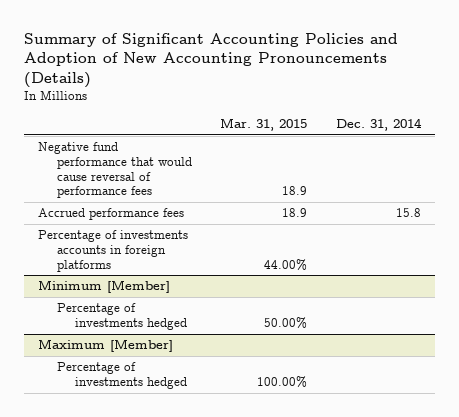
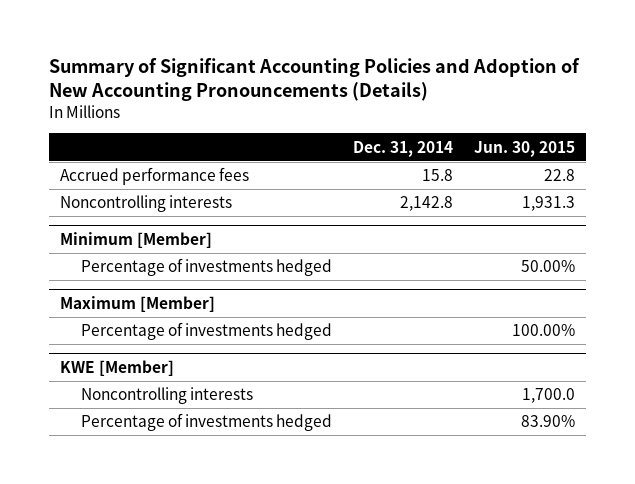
- | Mar. 31, 2015 | Dec. 31, 2014
+ | Dec. 31, 2014 | Jun. 30, 2015
- Negative fund performance that would cause reversal of performance fees | 18.9 |
- Percentage of investments accounts in foreign platforms | 44.00% |
+ Noncontrolling interests | 2,142.8 | 1,931.3
+ KWE [Member]
+ Noncontrolling interests | | 1,700.0
+ Percentage of investments hedged | | 83.90%

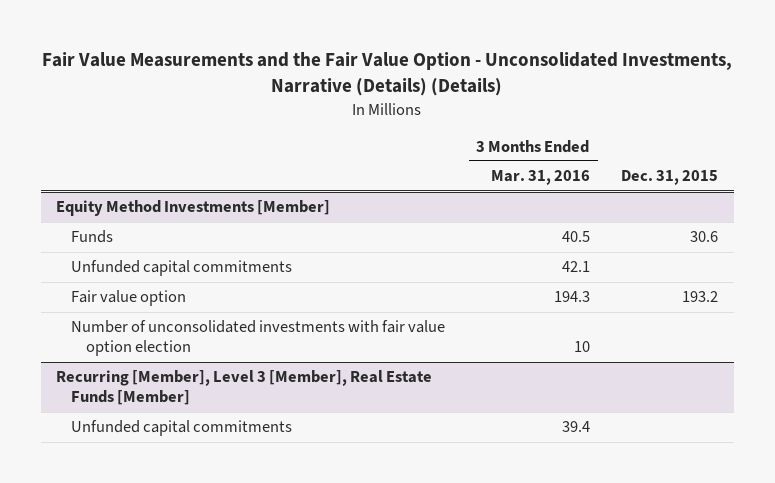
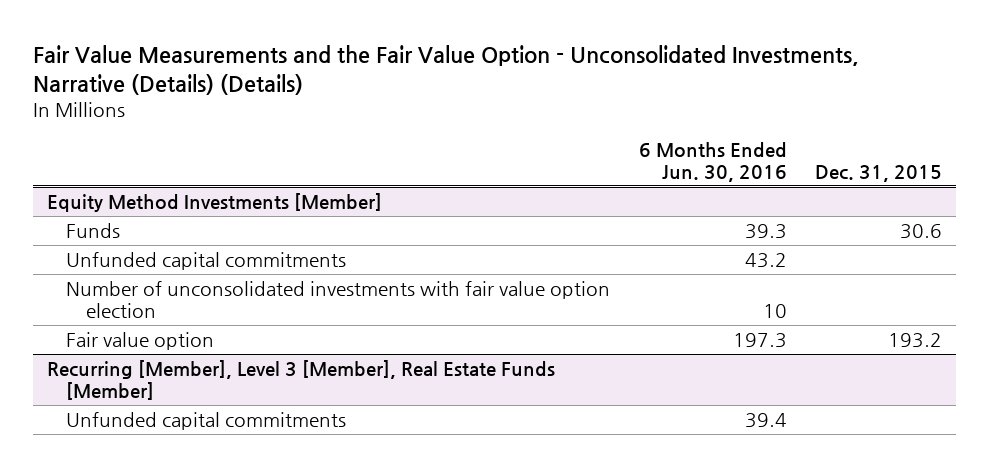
- | 3 Months Ended Mar. 31, 2016 | Dec. 31, 2015
+ | 6 Months Ended Jun. 30, 2016 | Dec. 31, 2015
@ Equity Method Investments [Member]
moved down: Fair value option | 197.3 | 193.2

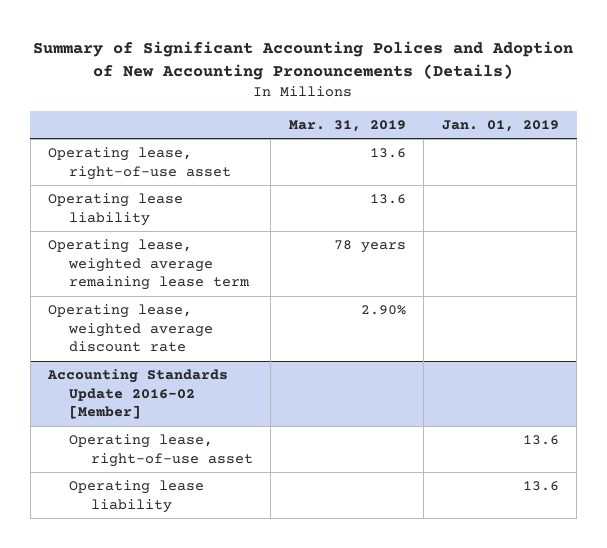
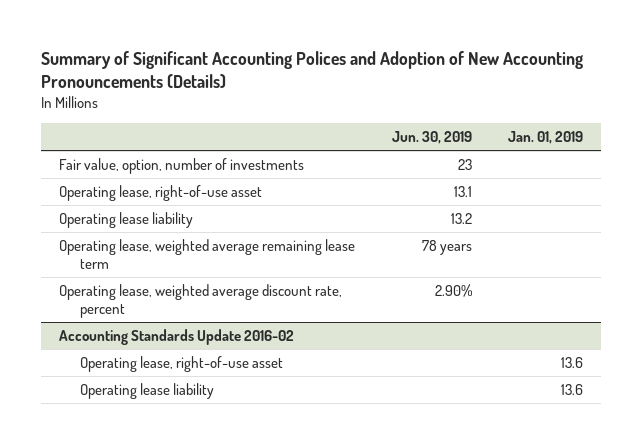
- | Mar. 31, 2019 | Jan. 01, 2019
+ | Jun. 30, 2019 | Jan. 01, 2019
+ Fair value, option, number of investments | 23 |
- Operating lease, weighted average discount rate | 2.90% |
- Accounting Standards Update 2016-02 [Member]
+ Operating lease, weighted average discount rate, percent | 2.90% |
+ Accounting Standards Update 2016-02

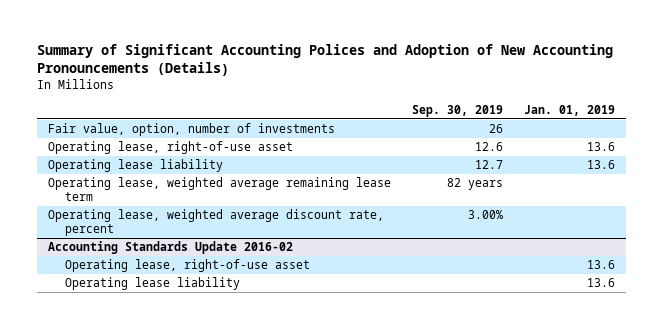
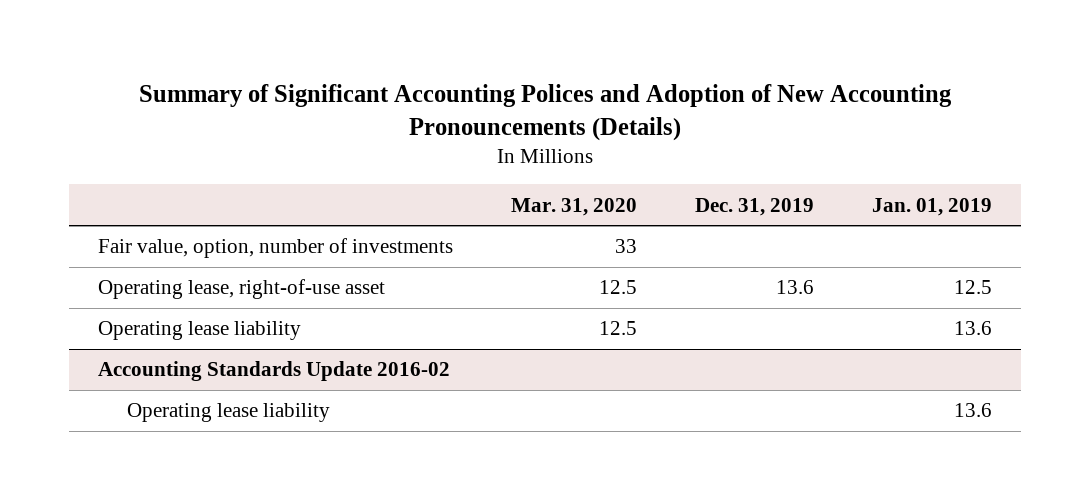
- | Sep. 30, 2019 | Jan. 01, 2019
+ | Mar. 31, 2020 | Dec. 31, 2019 | Jan. 01, 2019
- Operating lease, right-of-use asset | 12.6 | 13.6
+ Operating lease, right-of-use asset | 12.5 | 13.6 | 12.5
- Operating lease, weighted average remaining lease term | 82 years |
- Operating lease, weighted average discount rate, percent | 3.00% |
@ Accounting Standards Update 2016-02
- Operating lease, right-of-use asset | | 13.6

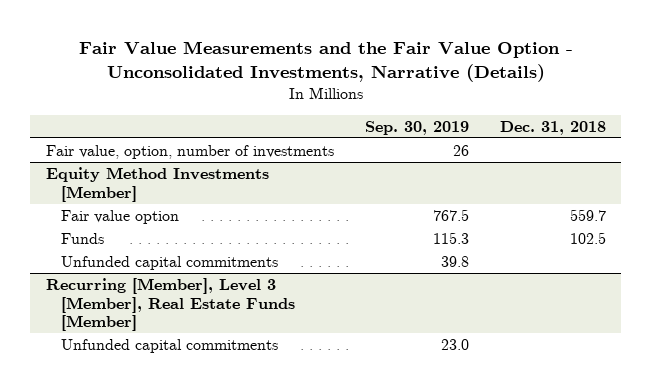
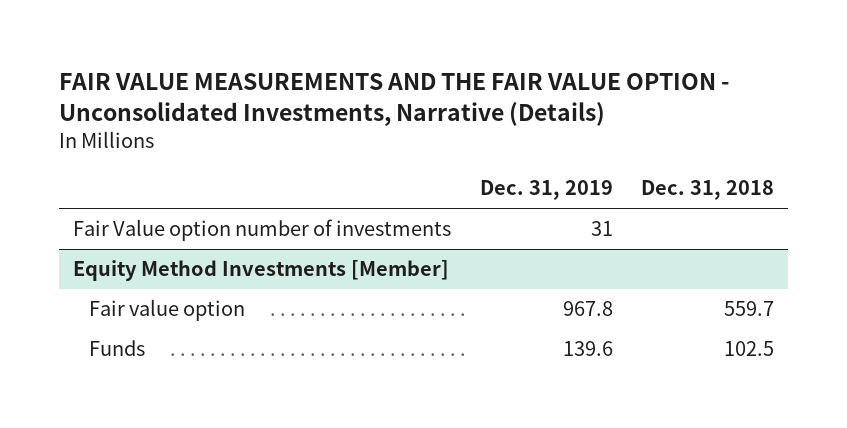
- Fair Value Measurements and the Fair Value Option - Unconsolidated Investments, Narrative (Details)
+ FAIR VALUE MEASUREMENTS AND THE FAIR VALUE OPTION - Unconsolidated Investments, Narrative (Details)
- | Sep. 30, 2019 | Dec. 31, 2018
+ | Dec. 31, 2019 | Dec. 31, 2018
- Fair value, option, number of investments | 26 |
+ Fair Value option number of investments | 31 |
@ Equity Method Investments [Member]
- Unfunded capital commitments | 39.8 |
- Recurring [Member], Level 3 [Member], Real Estate Funds [Member]
- Unfunded capital commitments | 23.0 |

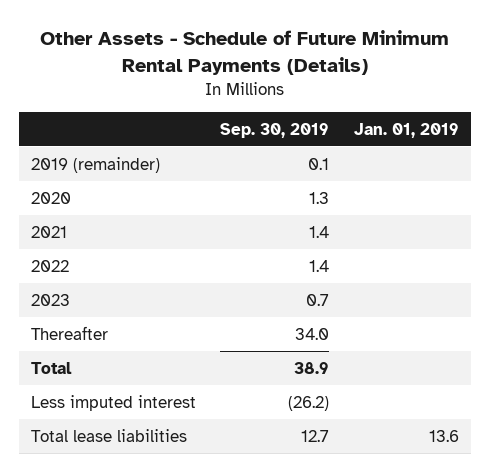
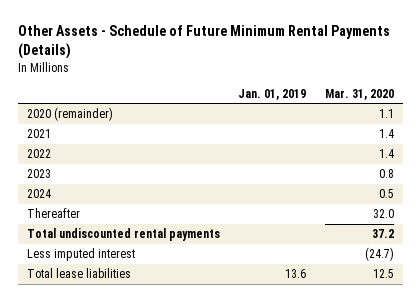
- | Sep. 30, 2019 | Jan. 01, 2019
+ | Jan. 01, 2019 | Mar. 31, 2020
- 2019 (remainder) | 0.1 |
- 2020 | 1.3 |
+ 2020 (remainder) | | 1.1
+ 2024 | | 0.5
- Total | 38.9 |
+ Total undiscounted rental payments | | 37.2

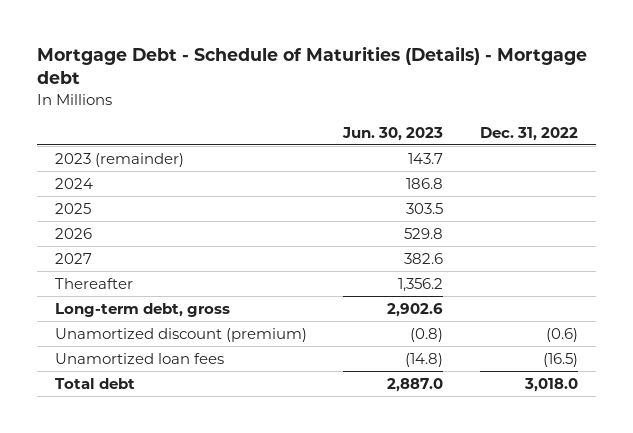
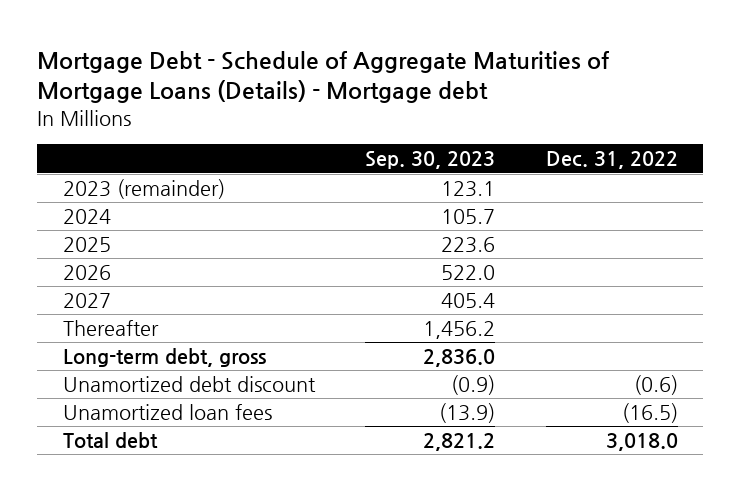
- Mortgage Debt - Schedule of Maturities (Details) - Mortgage debt
+ Mortgage Debt - Schedule of Aggregate Maturities of Mortgage Loans (Details) - Mortgage debt
- | Jun. 30, 2023 | Dec. 31, 2022
+ | Sep. 30, 2023 | Dec. 31, 2022
- Unamortized discount (premium) | (0.8) | (0.6)
+ Unamortized debt discount | (0.9) | (0.6)

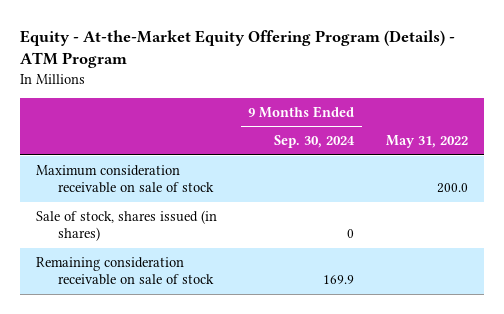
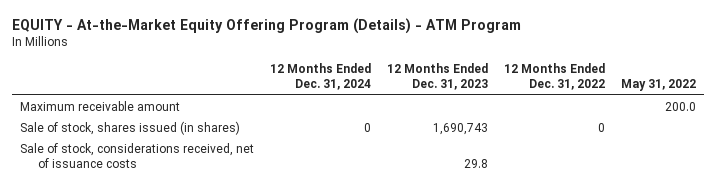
- Equity - At-the-Market Equity Offering Program (Details) - ATM Program
+ EQUITY - At-the-Market Equity Offering Program (Details) - ATM Program
- | 9 Months Ended Sep. 30, 2024 | May 31, 2022
+ | 12 Months Ended Dec. 31, 2024 | 12 Months Ended Dec. 31, 2023 | 12 Months Ended Dec. 31, 2022 | May 31, 2022
- Maximum consideration receivable on sale of stock | | 200.0
+ Maximum receivable amount | | | | 200.0
- Remaining consideration receivable on sale of stock | 169.9 |
+ Sale of stock, considerations received, net of issuance costs | | 29.8 | |

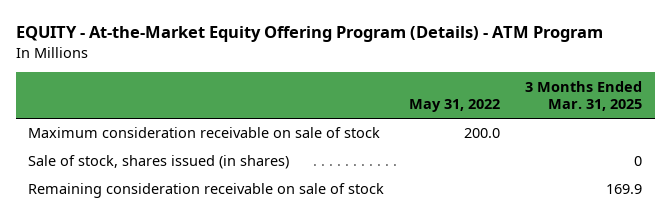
- | 12 Months Ended Dec. 31, 2024 | 12 Months Ended Dec. 31, 2023 | 12 Months Ended Dec. 31, 2022 | May 31, 2022
+ | May 31, 2022 | 3 Months Ended Mar. 31, 2025
- Maximum receivable amount | | | | 200.0
+ Maximum consideration receivable on sale of stock | 200.0 |
- Sale of stock, considerations received, net of issuance costs | | 29.8 | |
+ Remaining consideration receivable on sale of stock | | 169.9

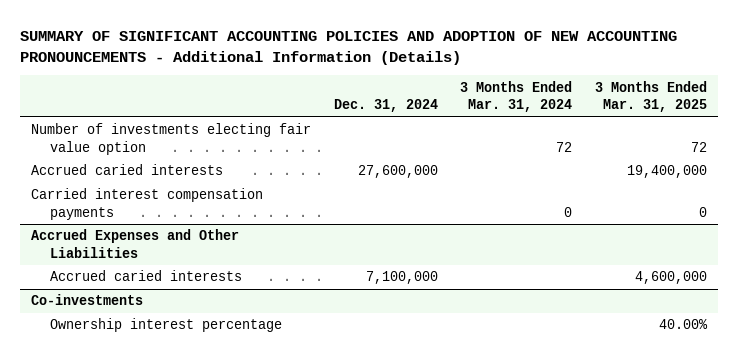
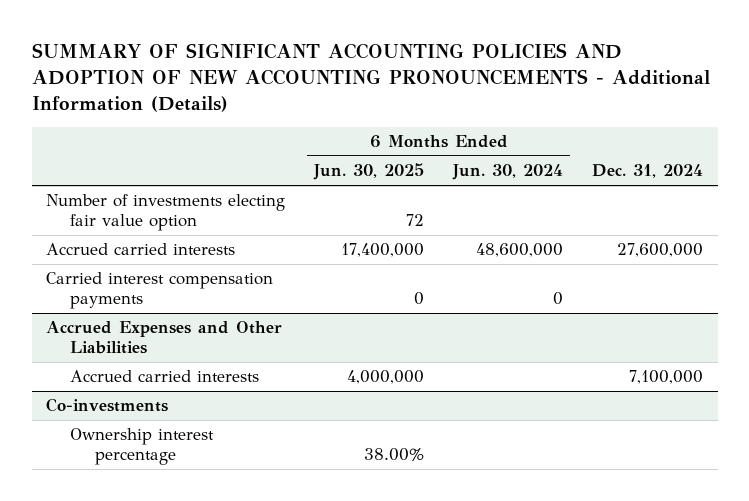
- | Dec. 31, 2024 | 3 Months Ended Mar. 31, 2024 | 3 Months Ended Mar. 31, 2025
+ | 6 Months Ended Jun. 30, 2025 | 6 Months Ended Jun. 30, 2024 | Dec. 31, 2024
- Accrued caried interests | 27,600,000 | | 19,400,000
+ Accrued carried interests | 17,400,000 | 48,600,000 | 27,600,000
@ Accrued Expenses and Other Liabilities
- Accrued caried interests | 7,100,000 | | 4,600,000
+ Accrued carried interests | 4,000,000 | | 7,100,000

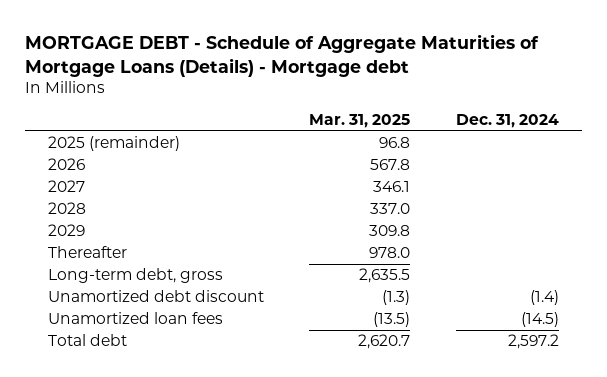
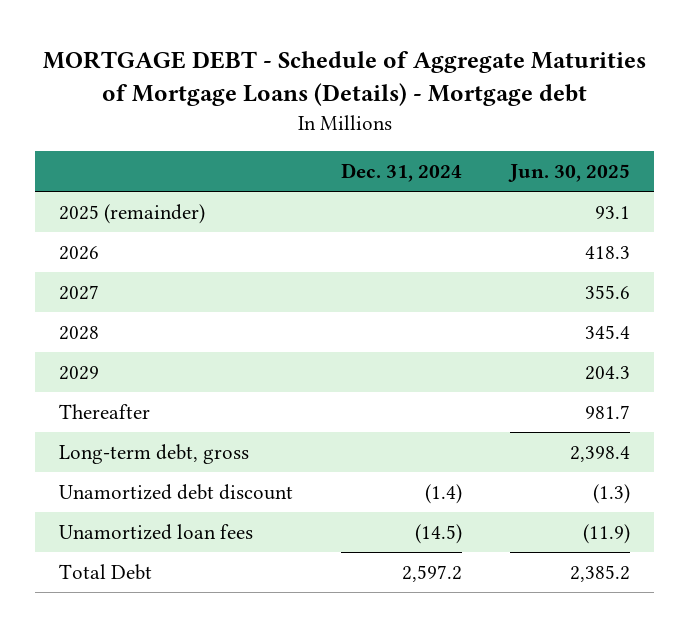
- | Mar. 31, 2025 | Dec. 31, 2024
+ | Dec. 31, 2024 | Jun. 30, 2025
- Total debt | 2,620.7 | 2,597.2
+ Total Debt | 2,597.2 | 2,385.2

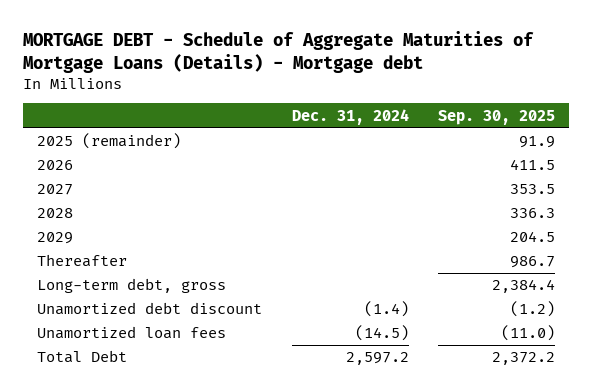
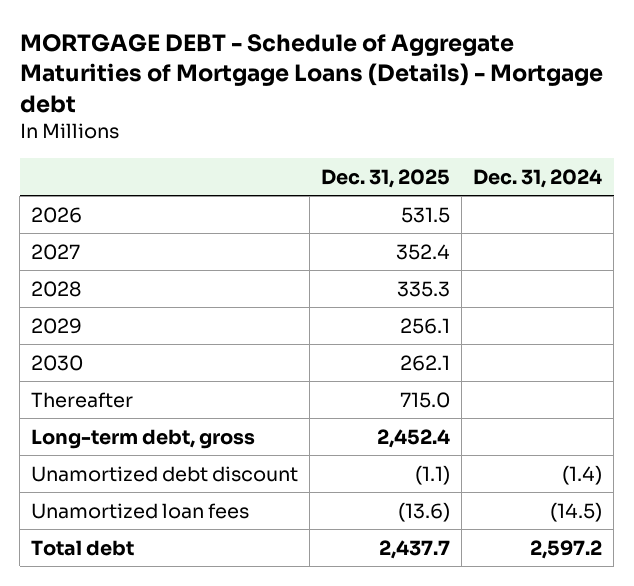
- | Dec. 31, 2024 | Sep. 30, 2025
+ | Dec. 31, 2025 | Dec. 31, 2024
- 2025 (remainder) | | 91.9
+ 2030 | 262.1 |
- Total Debt | 2,597.2 | 2,372.2
+ Total debt | 2,437.7 | 2,597.2

